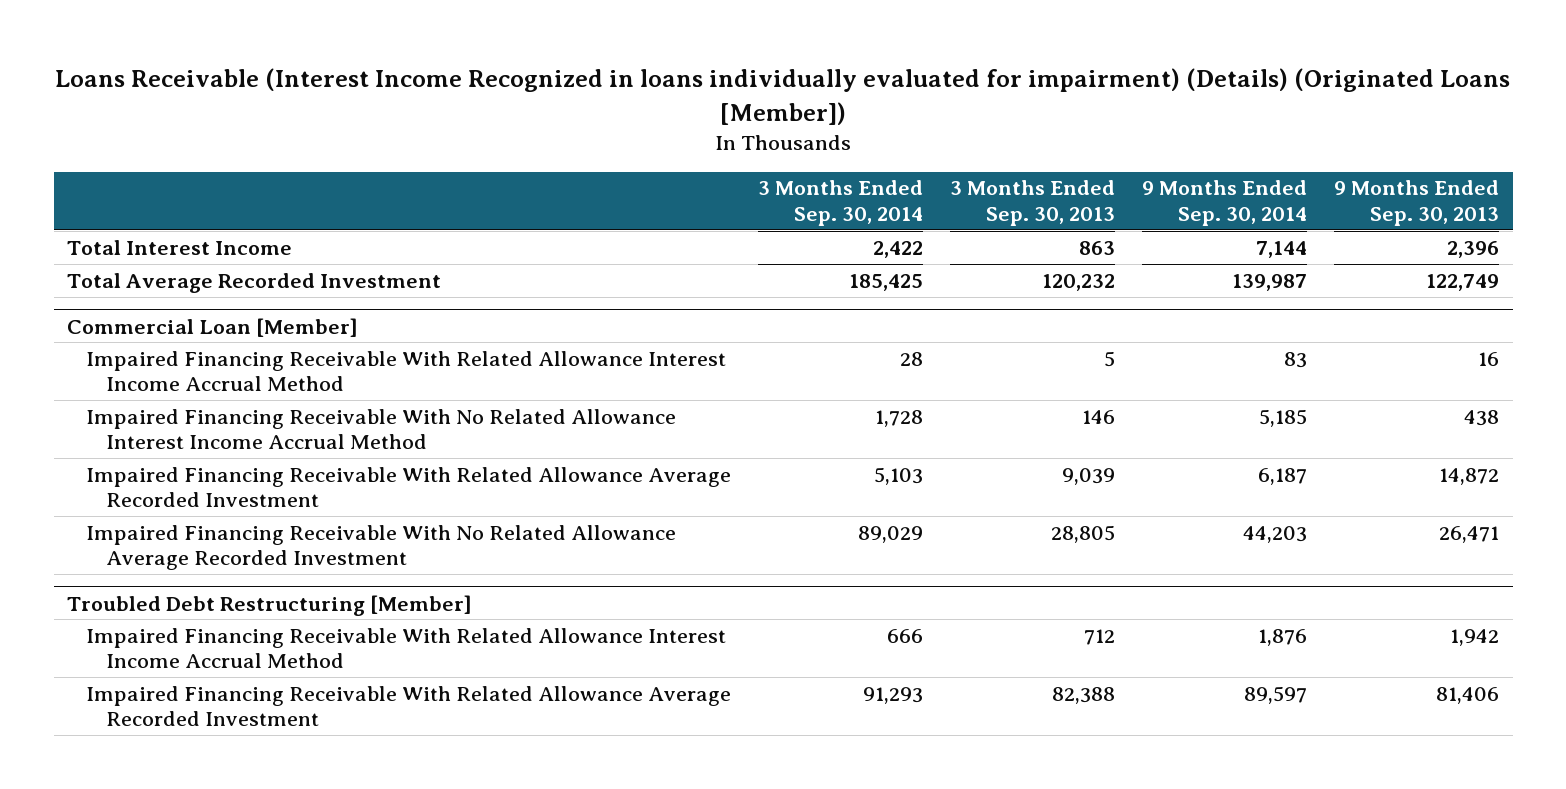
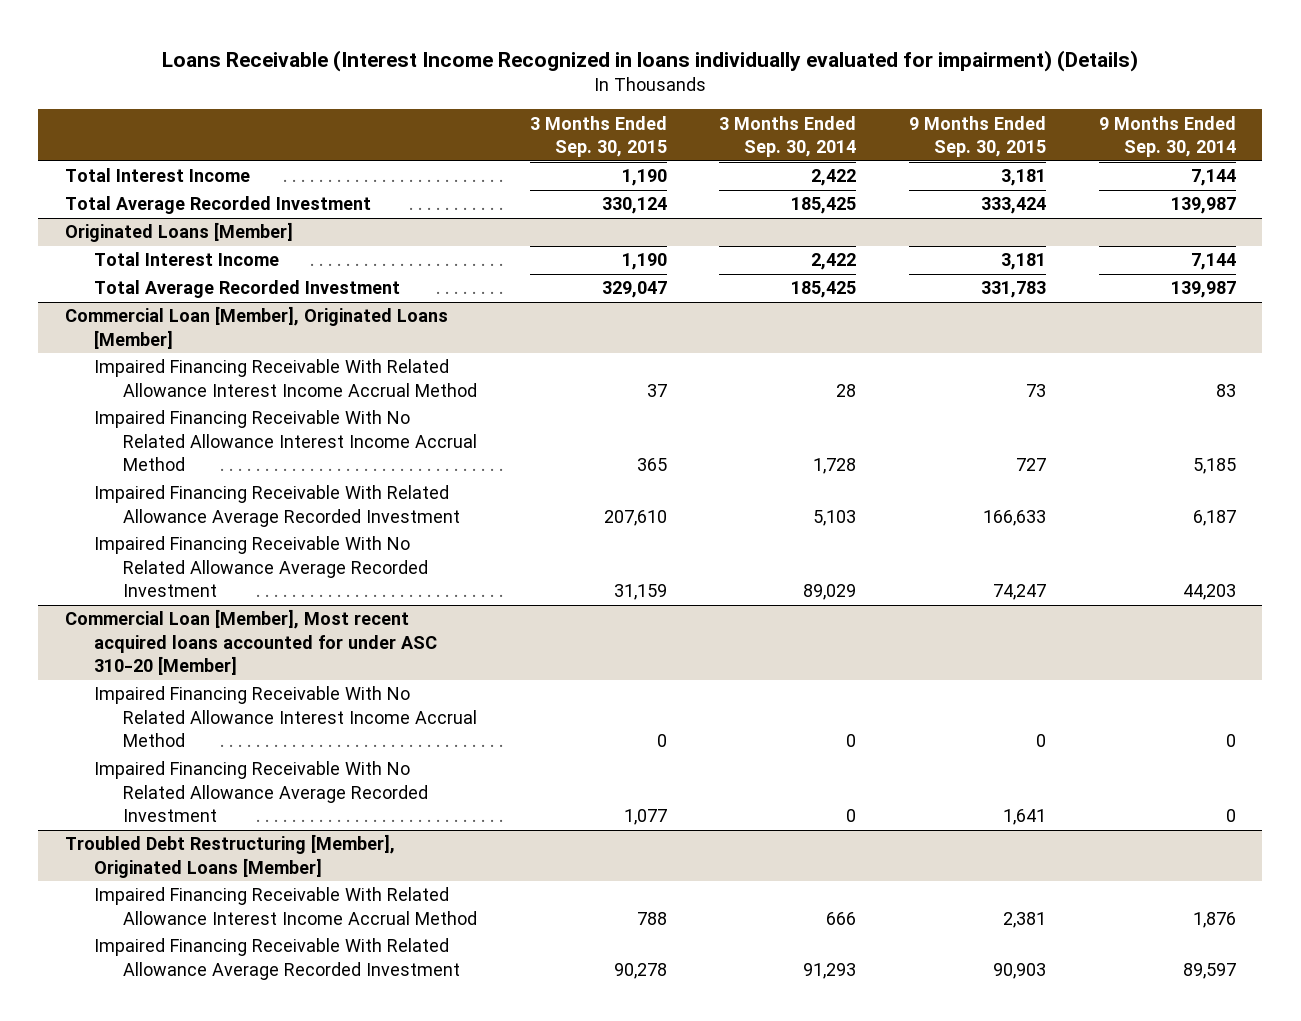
- Loans Receivable (Interest Income Recognized in loans individually evaluated for impairment) (Details) (Originated Loans [Member])
+ Loans Receivable (Interest Income Recognized in loans individually evaluated for impairment) (Details)
- | 3 Months Ended Sep. 30, 2014 | 3 Months Ended Sep. 30, 2013 | 9 Months Ended Sep. 30, 2014 | 9 Months Ended Sep. 30, 2013
+ | 3 Months Ended Sep. 30, 2015 | 3 Months Ended Sep. 30, 2014 | 9 Months Ended Sep. 30, 2015 | 9 Months Ended Sep. 30, 2014
- Commercial Loan [Member]
+ Originated Loans [Member]
+ Total Interest Income | 1,190 | 2,422 | 3,181 | 7,144
+ Total Average Recorded Investment | 329,047 | 185,425 | 331,783 | 139,987
+ Commercial Loan [Member], Originated Loans [Member]
- Troubled Debt Restructuring [Member]
+ Commercial Loan [Member], Most recent acquired loans accounted for under ASC 310-20 [Member]
+ Impaired Financing Receivable With No Related Allowance Interest Income Accrual Method | 0 | 0 | 0 | 0
+ Impaired Financing Receivable With No Related Allowance Average Recorded Investment | 1,077 | 0 | 1,641 | 0
+ Troubled Debt Restructuring [Member], Originated Loans [Member]

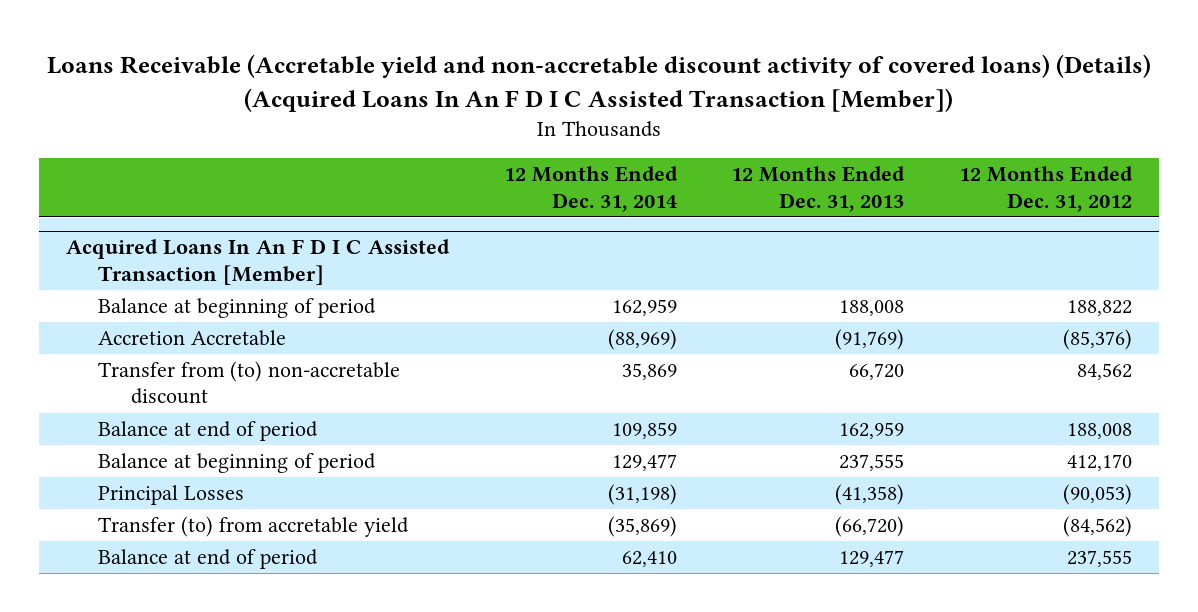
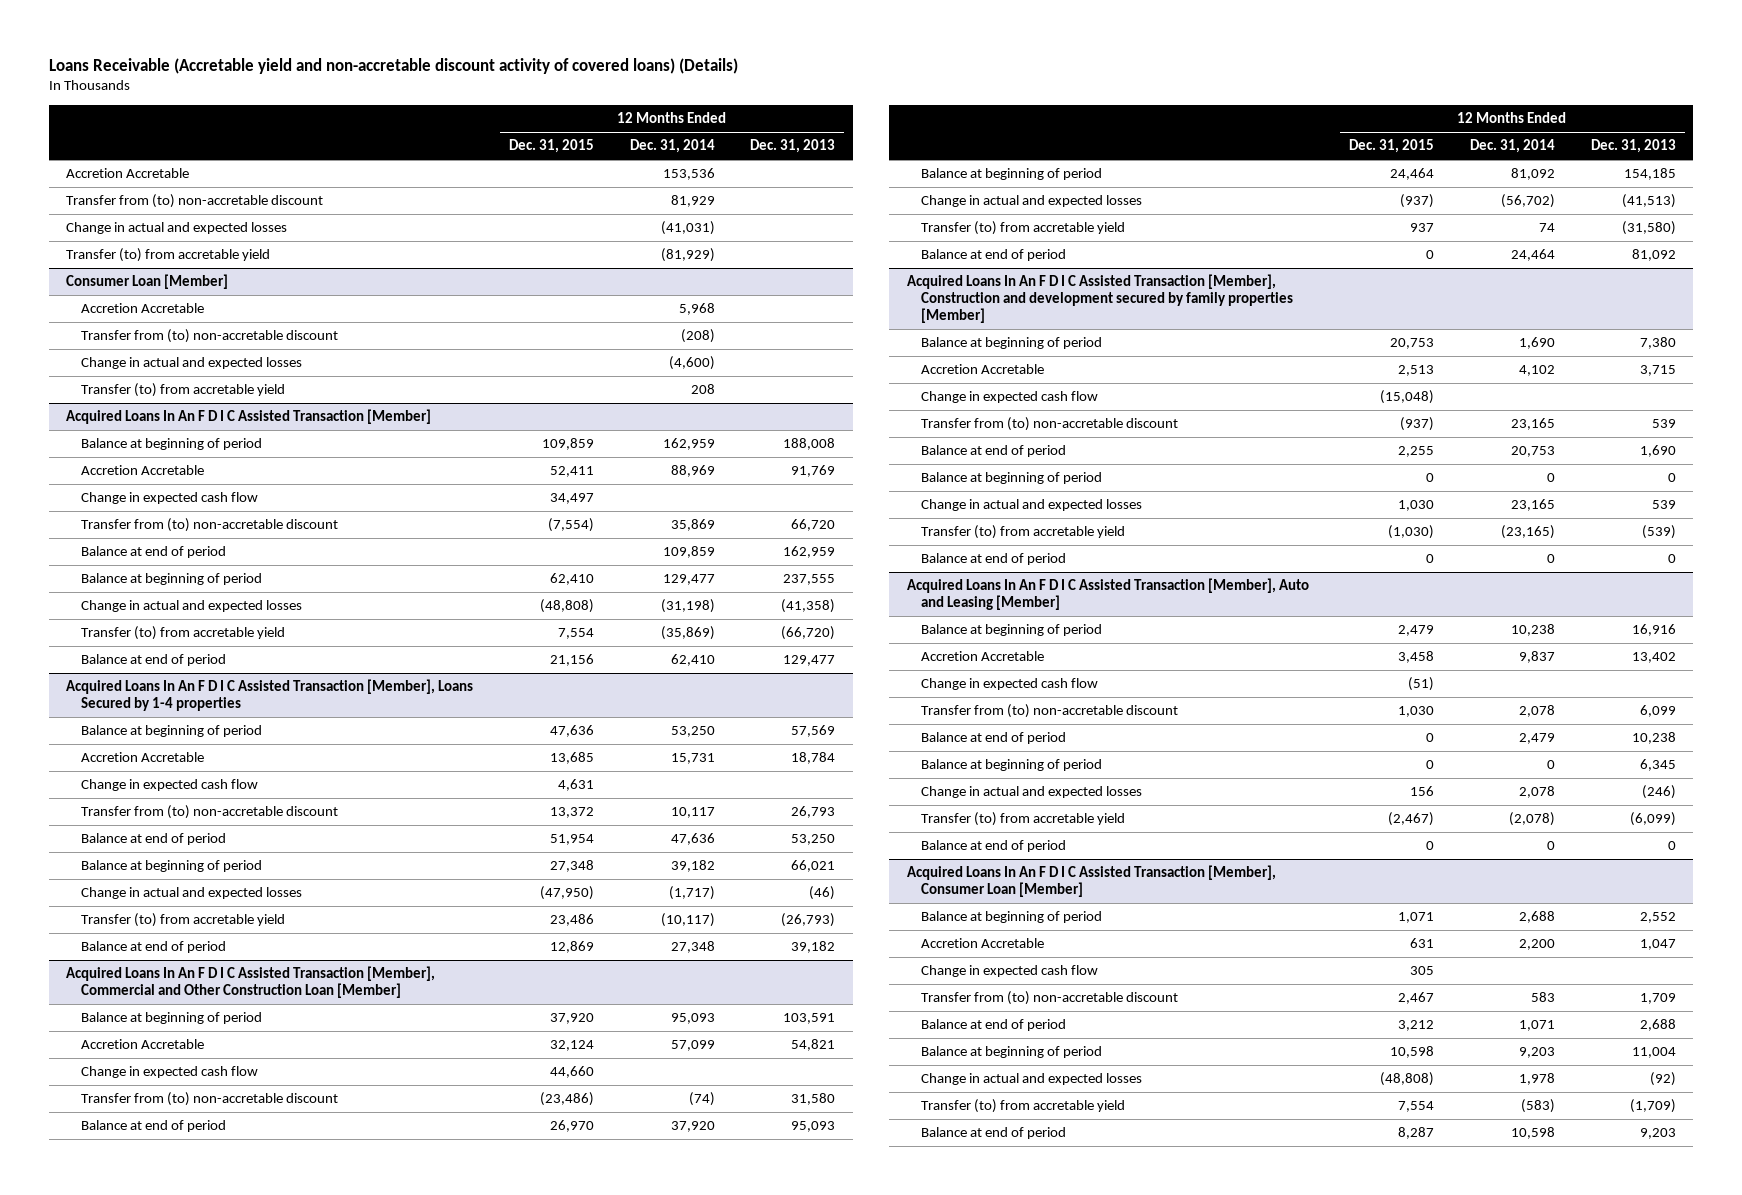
- Loans Receivable (Accretable yield and non-accretable discount activity of covered loans) (Details) (Acquired Loans In An F D I C Assisted Transaction [Member])
+ Loans Receivable (Accretable yield and non-accretable discount activity of covered loans) (Details)
- | 12 Months Ended Dec. 31, 2014 | 12 Months Ended Dec. 31, 2013 | 12 Months Ended Dec. 31, 2012
+ | 12 Months Ended Dec. 31, 2015 | 12 Months Ended Dec. 31, 2014 | 12 Months Ended Dec. 31, 2013
+ Accretion Accretable | | 153,536 |
+ Transfer from (to) non-accretable discount | | 81,929 |
+ Change in actual and expected losses | | (41,031) |
+ Transfer (to) from accretable yield | | (81,929) |
+ Consumer Loan [Member]
+ Accretion Accretable | | 5,968 |
+ Transfer from (to) non-accretable discount | | (208) |
+ Change in actual and expected losses | | (4,600) |
+ Transfer (to) from accretable yield | | 208 |
@ Acquired Loans In An F D I C Assisted Transaction [Member]
- Accretion Accretable | (88,969) | (91,769) | (85,376)
+ Accretion Accretable | 52,411 | 88,969 | 91,769
+ Change in expected cash flow | 34,497 | |
- Principal Losses | (31,198) | (41,358) | (90,053)
+ Change in actual and expected losses | (48,808) | (31,198) | (41,358)
+ Acquired Loans In An F D I C Assisted Transaction [Member], Loans Secured by 1-4 properties
+ Balance at beginning of period | 47,636 | 53,250 | 57,569
+ Accretion Accretable | 13,685 | 15,731 | 18,784
+ Change in expected cash flow | 4,631 | |
+ Transfer from (to) non-accretable discount | 13,372 | 10,117 | 26,793
+ Balance at end of period | 51,954 | 47,636 | 53,250
+ Balance at beginning of period | 27,348 | 39,182 | 66,021
+ Change in actual and expected losses | (47,950) | (1,717) | (46)
+ Transfer (to) from accretable yield | 23,486 | (10,117) | (26,793)
+ Balance at end of period | 12,869 | 27,348 | 39,182
+ Acquired Loans In An F D I C Assisted Transaction [Member], Commercial and Other Construction Loan [Member]
+ Balance at beginning of period | 37,920 | 95,093 | 103,591
+ Accretion Accretable | 32,124 | 57,099 | 54,821
+ Change in expected cash flow | 44,660 | |
+ Transfer from (to) non-accretable discount | (23,486) | (74) | 31,580
+ Balance at end of period | 26,970 | 37,920 | 95,093
+ Balance at beginning of period | 24,464 | 81,092 | 154,185
+ Change in actual and expected losses | (937) | (56,702) | (41,513)
+ Transfer (to) from accretable yield | 937 | 74 | (31,580)
+ Balance at end of period | 0 | 24,464 | 81,092
+ Acquired Loans In An F D I C Assisted Transaction [Member], Construction and development secured by family properties [Member]
+ Balance at beginning of period | 20,753 | 1,690 | 7,380
+ Accretion Accretable | 2,513 | 4,102 | 3,715
+ Change in expected cash flow | (15,048) | |
+ Transfer from (to) non-accretable discount | (937) | 23,165 | 539
+ Balance at end of period | 2,255 | 20,753 | 1,690
+ Balance at beginning of period | 0 | 0 | 0
+ Change in actual and expected losses | 1,030 | 23,165 | 539
+ Transfer (to) from accretable yield | (1,030) | (23,165) | (539)
+ Balance at end of period | 0 | 0 | 0
+ Acquired Loans In An F D I C Assisted Transaction [Member], Auto and Leasing [Member]
+ Balance at beginning of period | 2,479 | 10,238 | 16,916
+ Accretion Accretable | 3,458 | 9,837 | 13,402
+ Change in expected cash flow | (51) | |
+ Transfer from (to) non-accretable discount | 1,030 | 2,078 | 6,099
+ Balance at end of period | 0 | 2,479 | 10,238
+ Balance at beginning of period | 0 | 0 | 6,345
+ Change in actual and expected losses | 156 | 2,078 | (246)
+ Transfer (to) from accretable yield | (2,467) | (2,078) | (6,099)
+ Balance at end of period | 0 | 0 | 0
+ Acquired Loans In An F D I C Assisted Transaction [Member], Consumer Loan [Member]
+ Balance at beginning of period | 1,071 | 2,688 | 2,552
+ Accretion Accretable | 631 | 2,200 | 1,047
+ Change in expected cash flow | 305 | |
+ Transfer from (to) non-accretable discount | 2,467 | 583 | 1,709
+ Balance at end of period | 3,212 | 1,071 | 2,688
+ Balance at beginning of period | 10,598 | 9,203 | 11,004
+ Change in actual and expected losses | (48,808) | 1,978 | (92)
+ Transfer (to) from accretable yield | 7,554 | (583) | (1,709)
+ Balance at end of period | 8,287 | 10,598 | 9,203

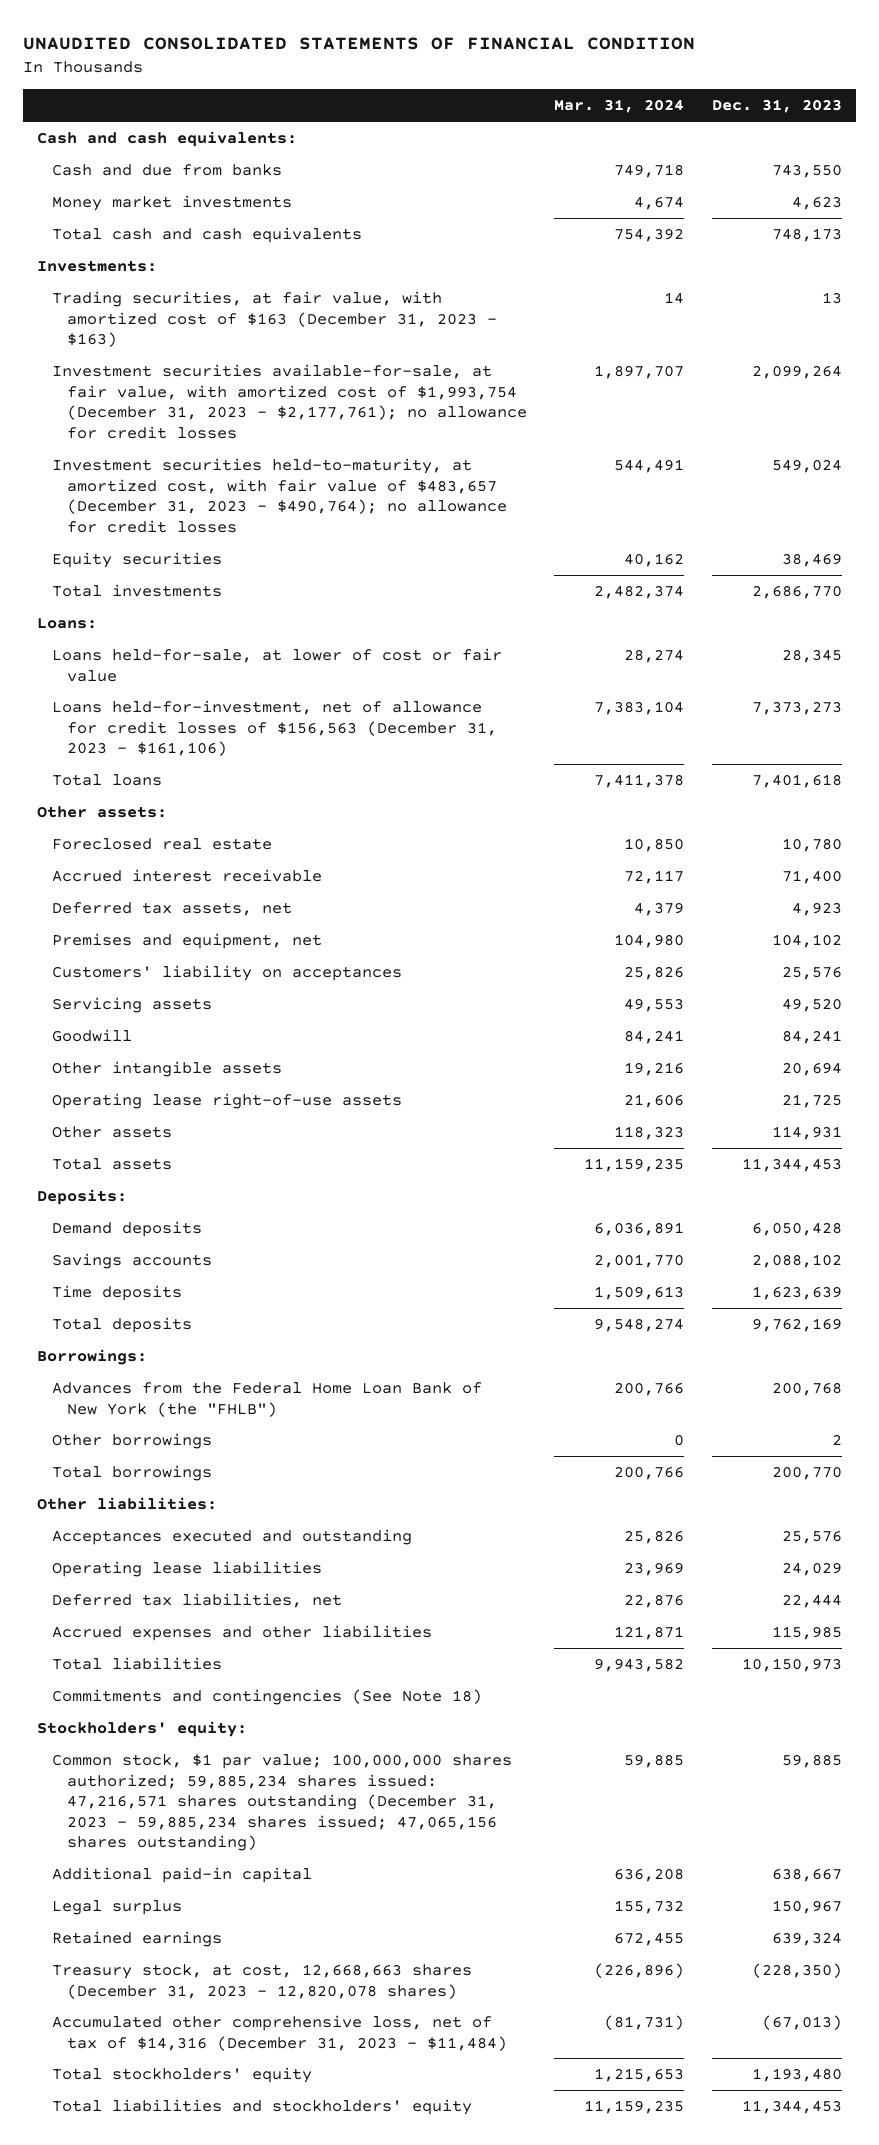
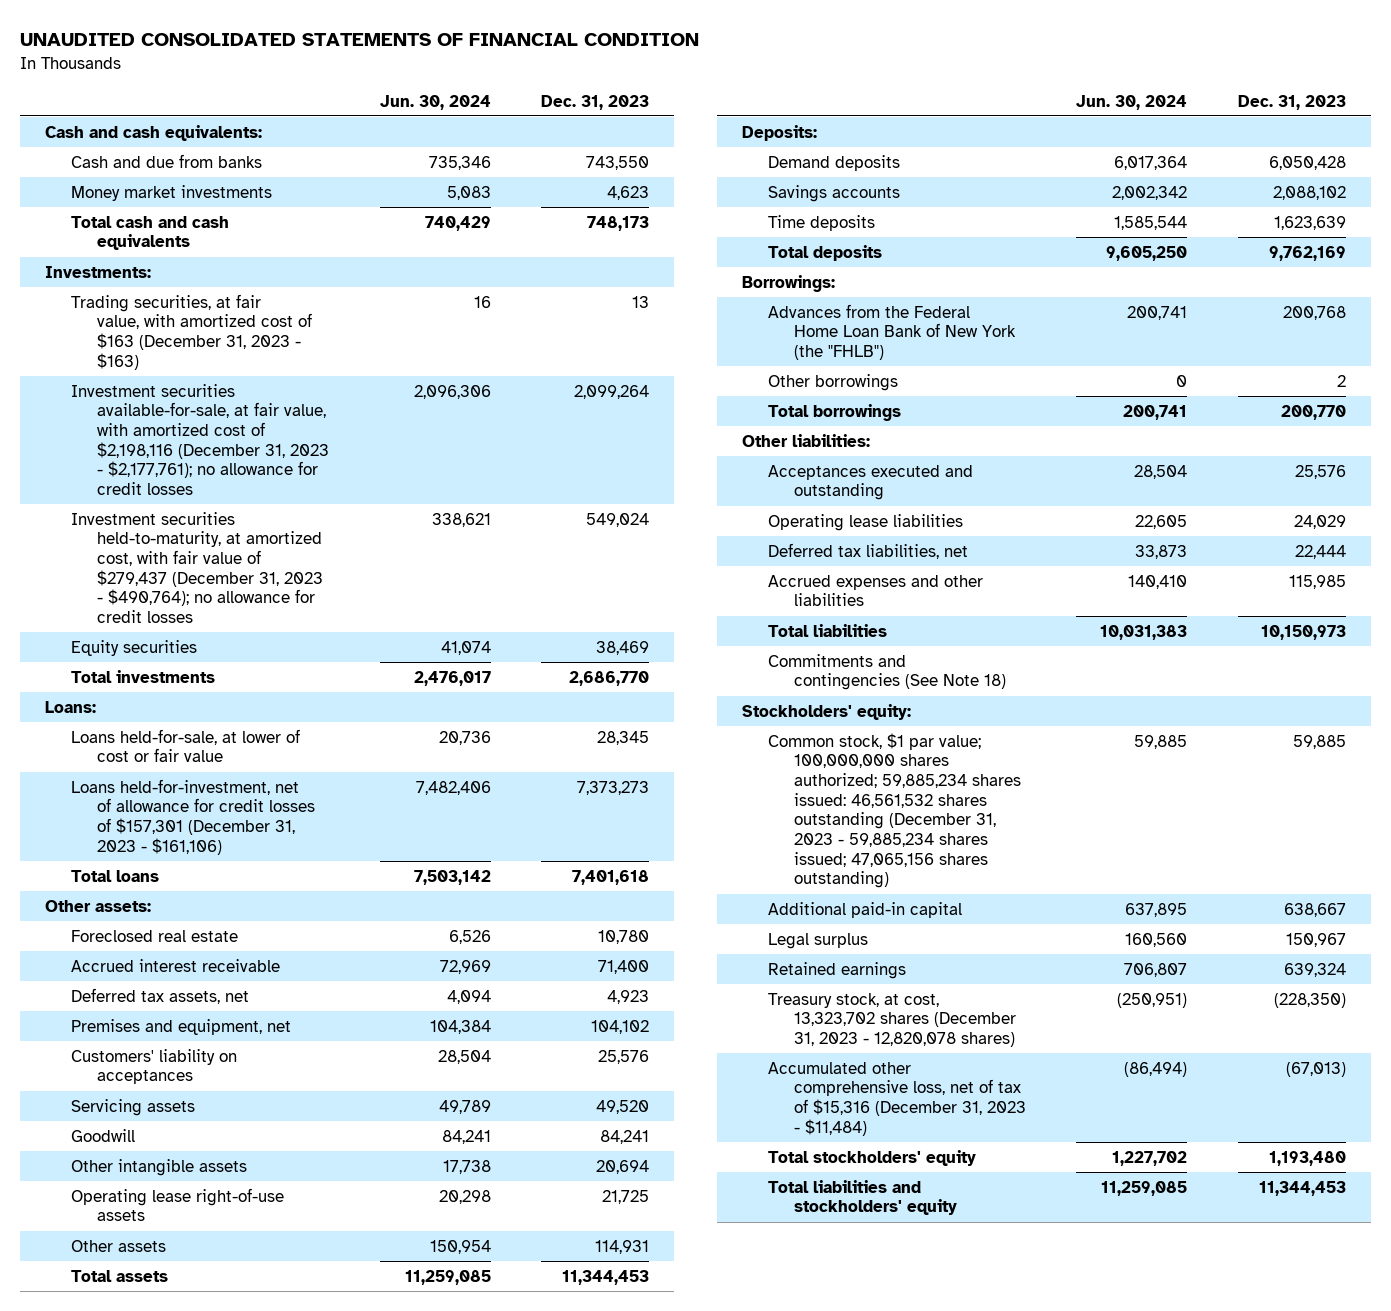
- | Mar. 31, 2024 | Dec. 31, 2023
+ | Jun. 30, 2024 | Dec. 31, 2023
- Investment securities available-for-sale, at fair value, with amortized cost of $1,993,754 (December 31, 2023 - $2,177,761); no allowance for credit losses | 1,897,707 | 2,099,264
- Investment securities held-to-maturity, at amortized cost, with fair value of $483,657 (December 31, 2023 - $490,764); no allowance for credit losses | 544,491 | 549,024
+ Investment securities available-for-sale, at fair value, with amortized cost of $2,198,116 (December 31, 2023 - $2,177,761); no allowance for credit losses | 2,096,306 | 2,099,264
+ Investment securities held-to-maturity, at amortized cost, with fair value of $279,437 (December 31, 2023 - $490,764); no allowance for credit losses | 338,621 | 549,024
- Loans held-for-investment, net of allowance for credit losses of $156,563 (December 31, 2023 - $161,106) | 7,383,104 | 7,373,273
+ Loans held-for-investment, net of allowance for credit losses of $157,301 (December 31, 2023 - $161,106) | 7,482,406 | 7,373,273
- Common stock, $1 par value; 100,000,000 shares authorized; 59,885,234 shares issued: 47,216,571 shares outstanding (December 31, 2023 - 59,885,234 shares issued; 47,065,156 shares outstanding) | 59,885 | 59,885
+ Common stock, $1 par value; 100,000,000 shares authorized; 59,885,234 shares issued: 46,561,532 shares outstanding (December 31, 2023 - 59,885,234 shares issued; 47,065,156 shares outstanding) | 59,885 | 59,885
- Treasury stock, at cost, 12,668,663 shares (December 31, 2023 - 12,820,078 shares) | (226,896) | (228,350)
- Accumulated other comprehensive loss, net of tax of $14,316 (December 31, 2023 - $11,484) | (81,731) | (67,013)
+ Treasury stock, at cost, 13,323,702 shares (December 31, 2023 - 12,820,078 shares) | (250,951) | (228,350)
+ Accumulated other comprehensive loss, net of tax of $15,316 (December 31, 2023 - $11,484) | (86,494) | (67,013)

